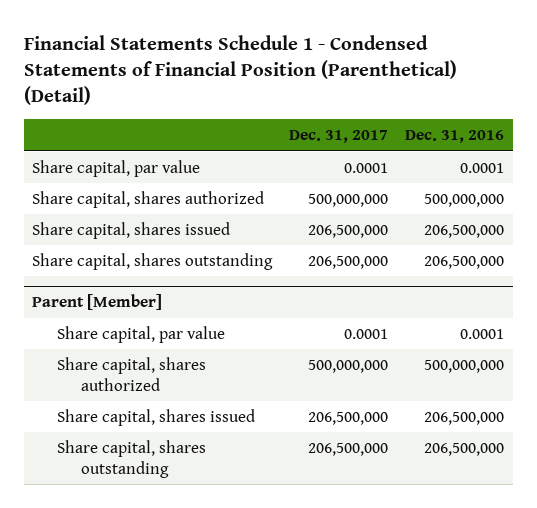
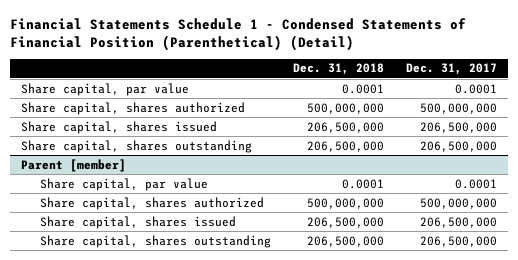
- | Dec. 31, 2017 | Dec. 31, 2016
+ | Dec. 31, 2018 | Dec. 31, 2017
- Parent [Member]
+ Parent [member]

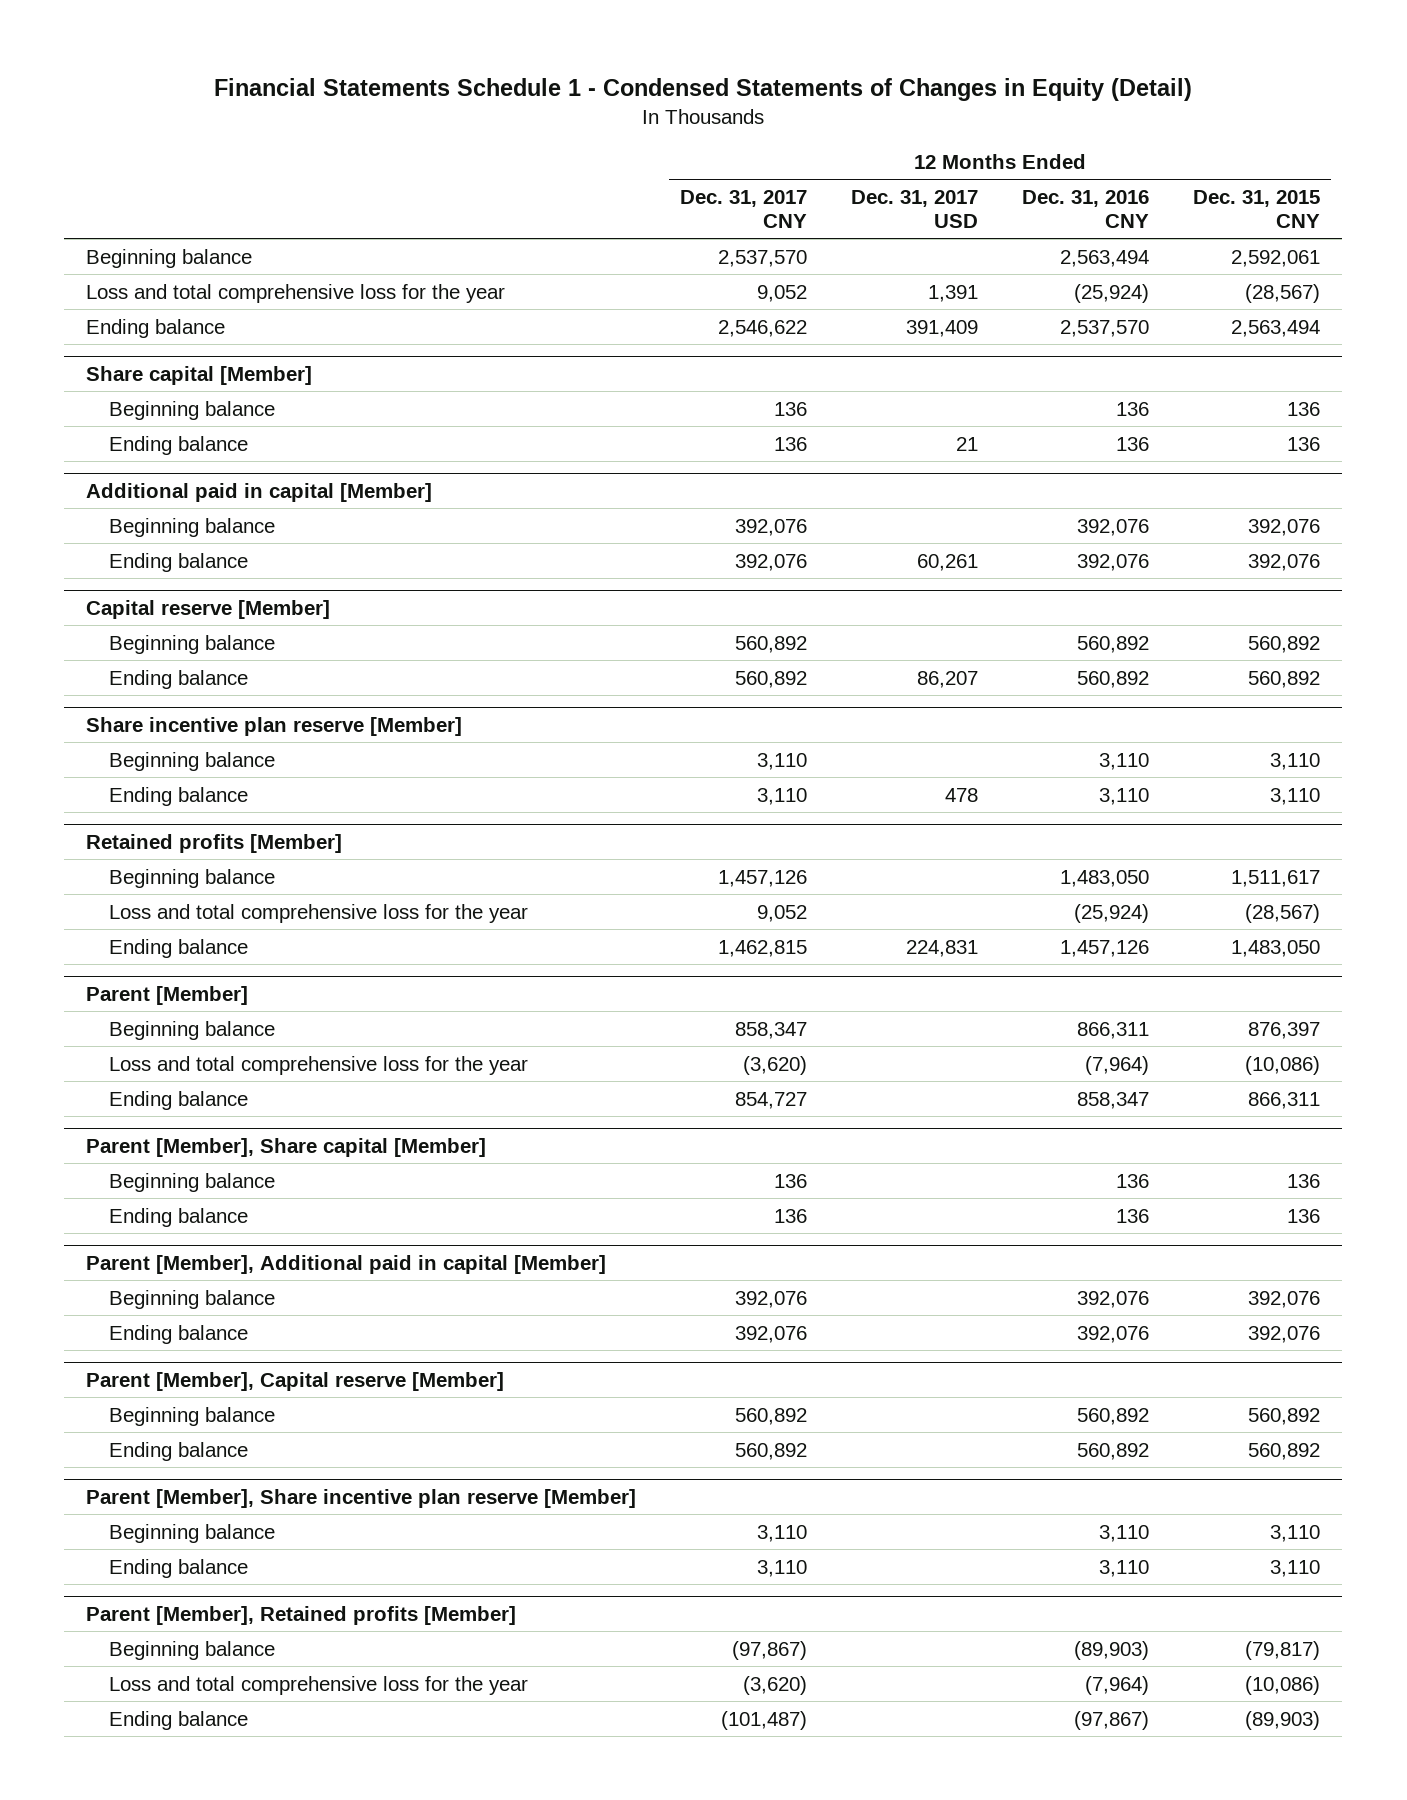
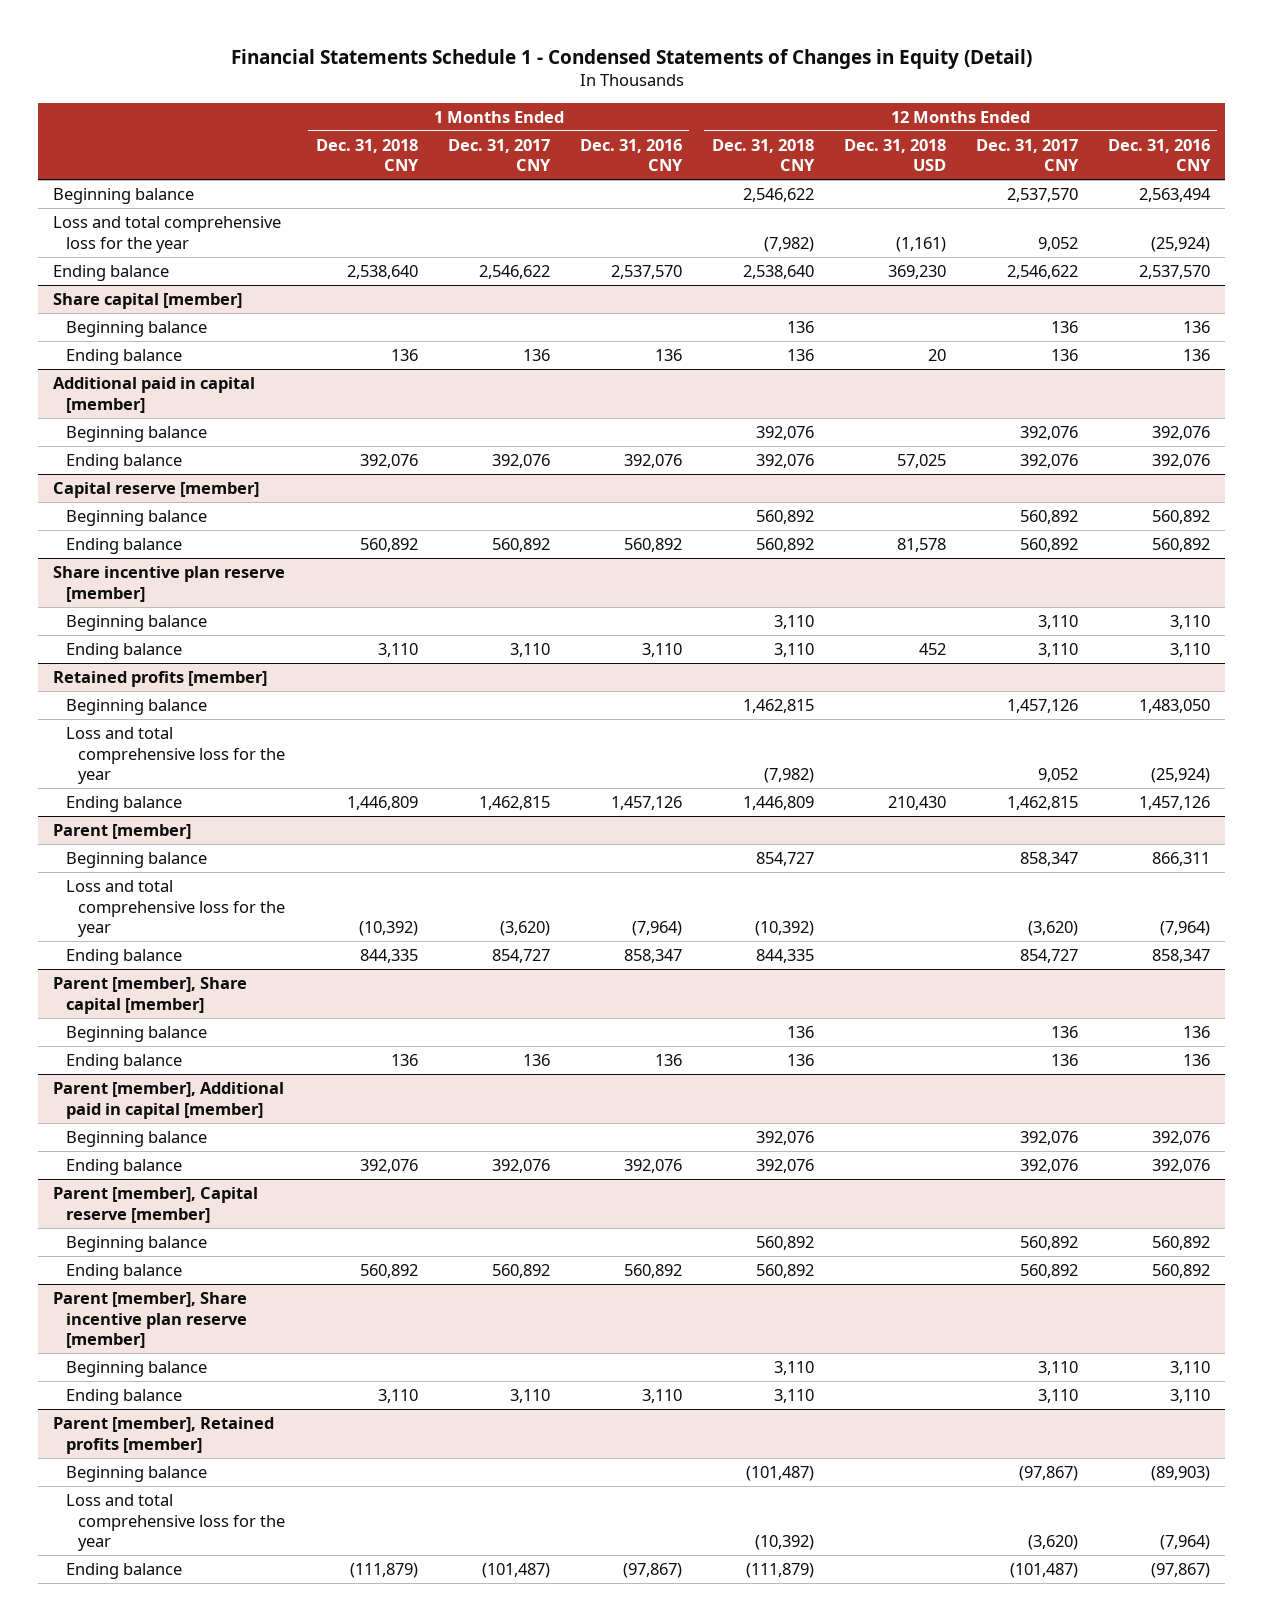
- | 12 Months Ended Dec. 31, 2017 CNY | 12 Months Ended Dec. 31, 2017 USD | 12 Months Ended Dec. 31, 2016 CNY | 12 Months Ended Dec. 31, 2015 CNY
+ | 1 Months Ended Dec. 31, 2018 CNY | 1 Months Ended Dec. 31, 2017 CNY | 1 Months Ended Dec. 31, 2016 CNY | 12 Months Ended Dec. 31, 2018 CNY | 12 Months Ended Dec. 31, 2018 USD | 12 Months Ended Dec. 31, 2017 CNY | 12 Months Ended Dec. 31, 2016 CNY
- Share capital [Member]
+ Share capital [member]
- Additional paid in capital [Member]
+ Additional paid in capital [member]
- Capital reserve [Member]
+ Capital reserve [member]
- Share incentive plan reserve [Member]
+ Share incentive plan reserve [member]
- Retained profits [Member]
+ Retained profits [member]
- Parent [Member]
+ Parent [member]
- Parent [Member], Share capital [Member]
+ Parent [member], Share capital [member]
- Parent [Member], Additional paid in capital [Member]
+ Parent [member], Additional paid in capital [member]
- Parent [Member], Capital reserve [Member]
+ Parent [member], Capital reserve [member]
- Parent [Member], Share incentive plan reserve [Member]
+ Parent [member], Share incentive plan reserve [member]
- Parent [Member], Retained profits [Member]
+ Parent [member], Retained profits [member]

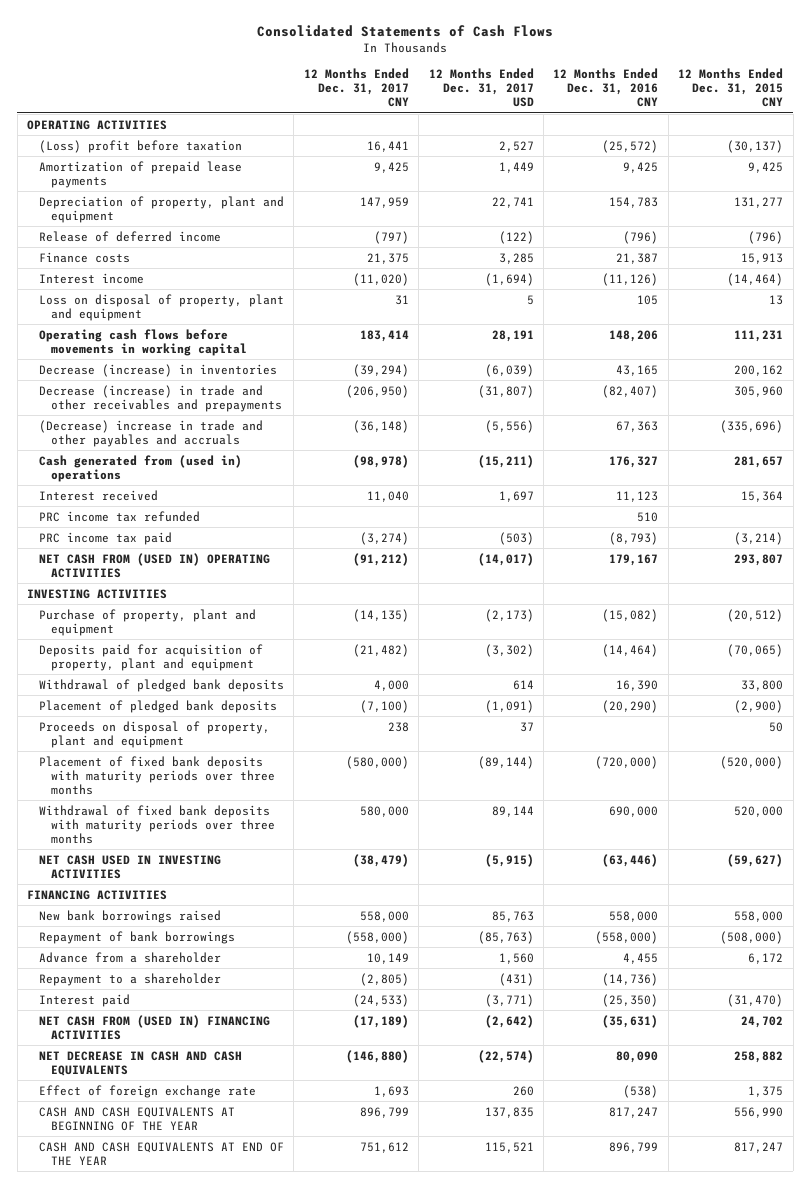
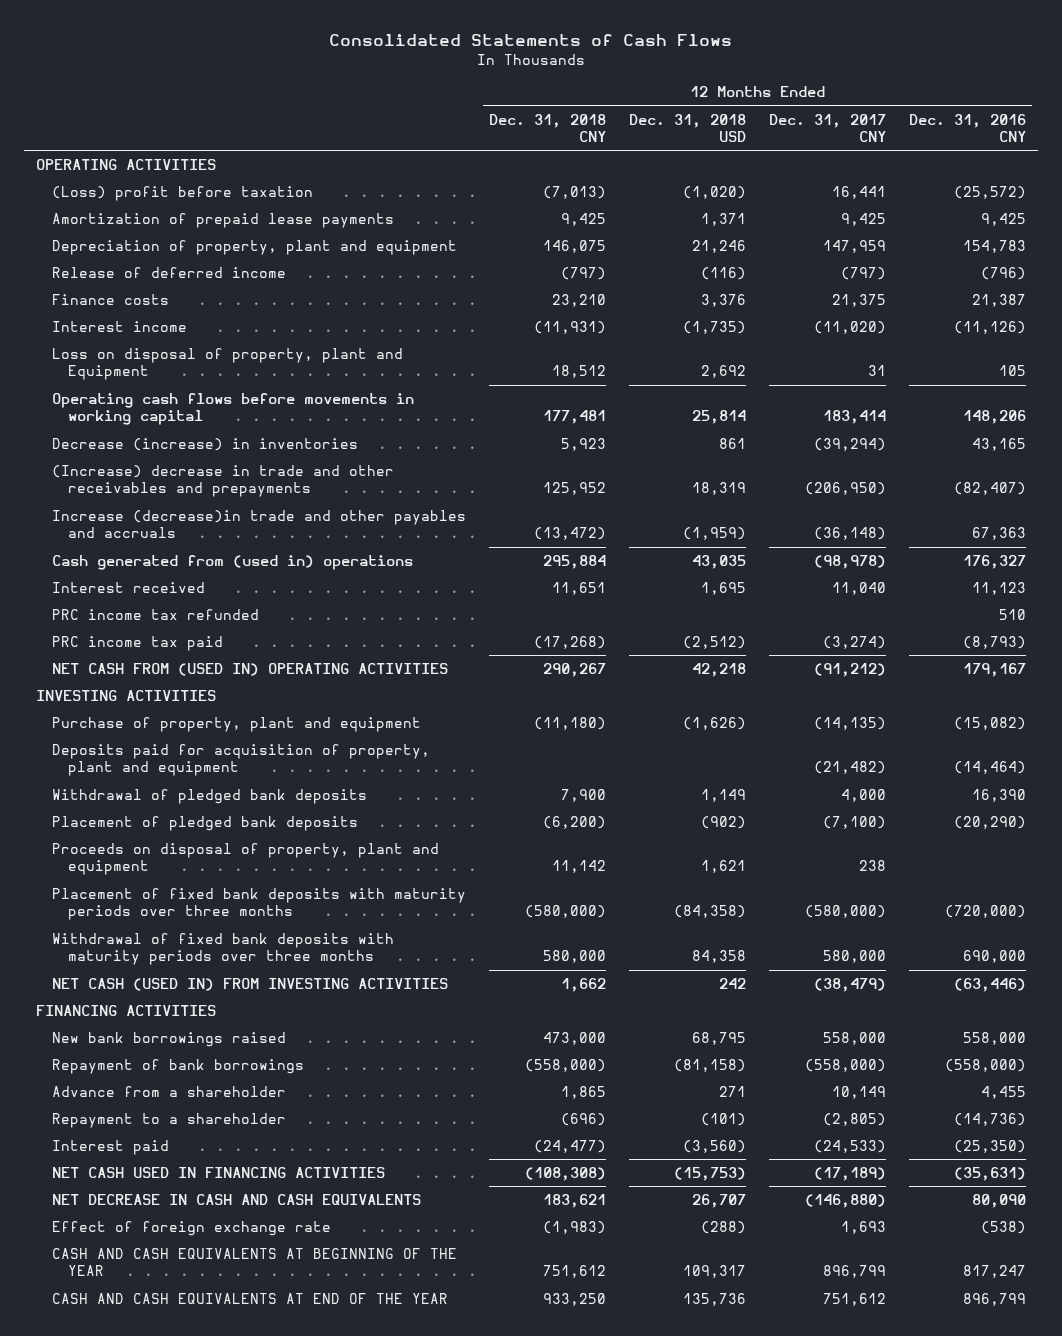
- | 12 Months Ended Dec. 31, 2017 CNY | 12 Months Ended Dec. 31, 2017 USD | 12 Months Ended Dec. 31, 2016 CNY | 12 Months Ended Dec. 31, 2015 CNY
+ | 12 Months Ended Dec. 31, 2018 CNY | 12 Months Ended Dec. 31, 2018 USD | 12 Months Ended Dec. 31, 2017 CNY | 12 Months Ended Dec. 31, 2016 CNY
- Loss on disposal of property, plant and equipment | 31 | 5 | 105 | 13
+ Loss on disposal of property, plant and Equipment | 18,512 | 2,692 | 31 | 105
- Decrease (increase) in trade and other receivables and prepayments | (206,950) | (31,807) | (82,407) | 305,960
- (Decrease) increase in trade and other payables and accruals | (36,148) | (5,556) | 67,363 | (335,696)
+ (Increase) decrease in trade and other receivables and prepayments | 125,952 | 18,319 | (206,950) | (82,407)
+ Increase (decrease)in trade and other payables and accruals | (13,472) | (1,959) | (36,148) | 67,363
- NET CASH USED IN INVESTING ACTIVITIES | (38,479) | (5,915) | (63,446) | (59,627)
+ NET CASH (USED IN) FROM INVESTING ACTIVITIES | 1,662 | 242 | (38,479) | (63,446)
- NET CASH FROM (USED IN) FINANCING ACTIVITIES | (17,189) | (2,642) | (35,631) | 24,702
+ NET CASH USED IN FINANCING ACTIVITIES | (108,308) | (15,753) | (17,189) | (35,631)

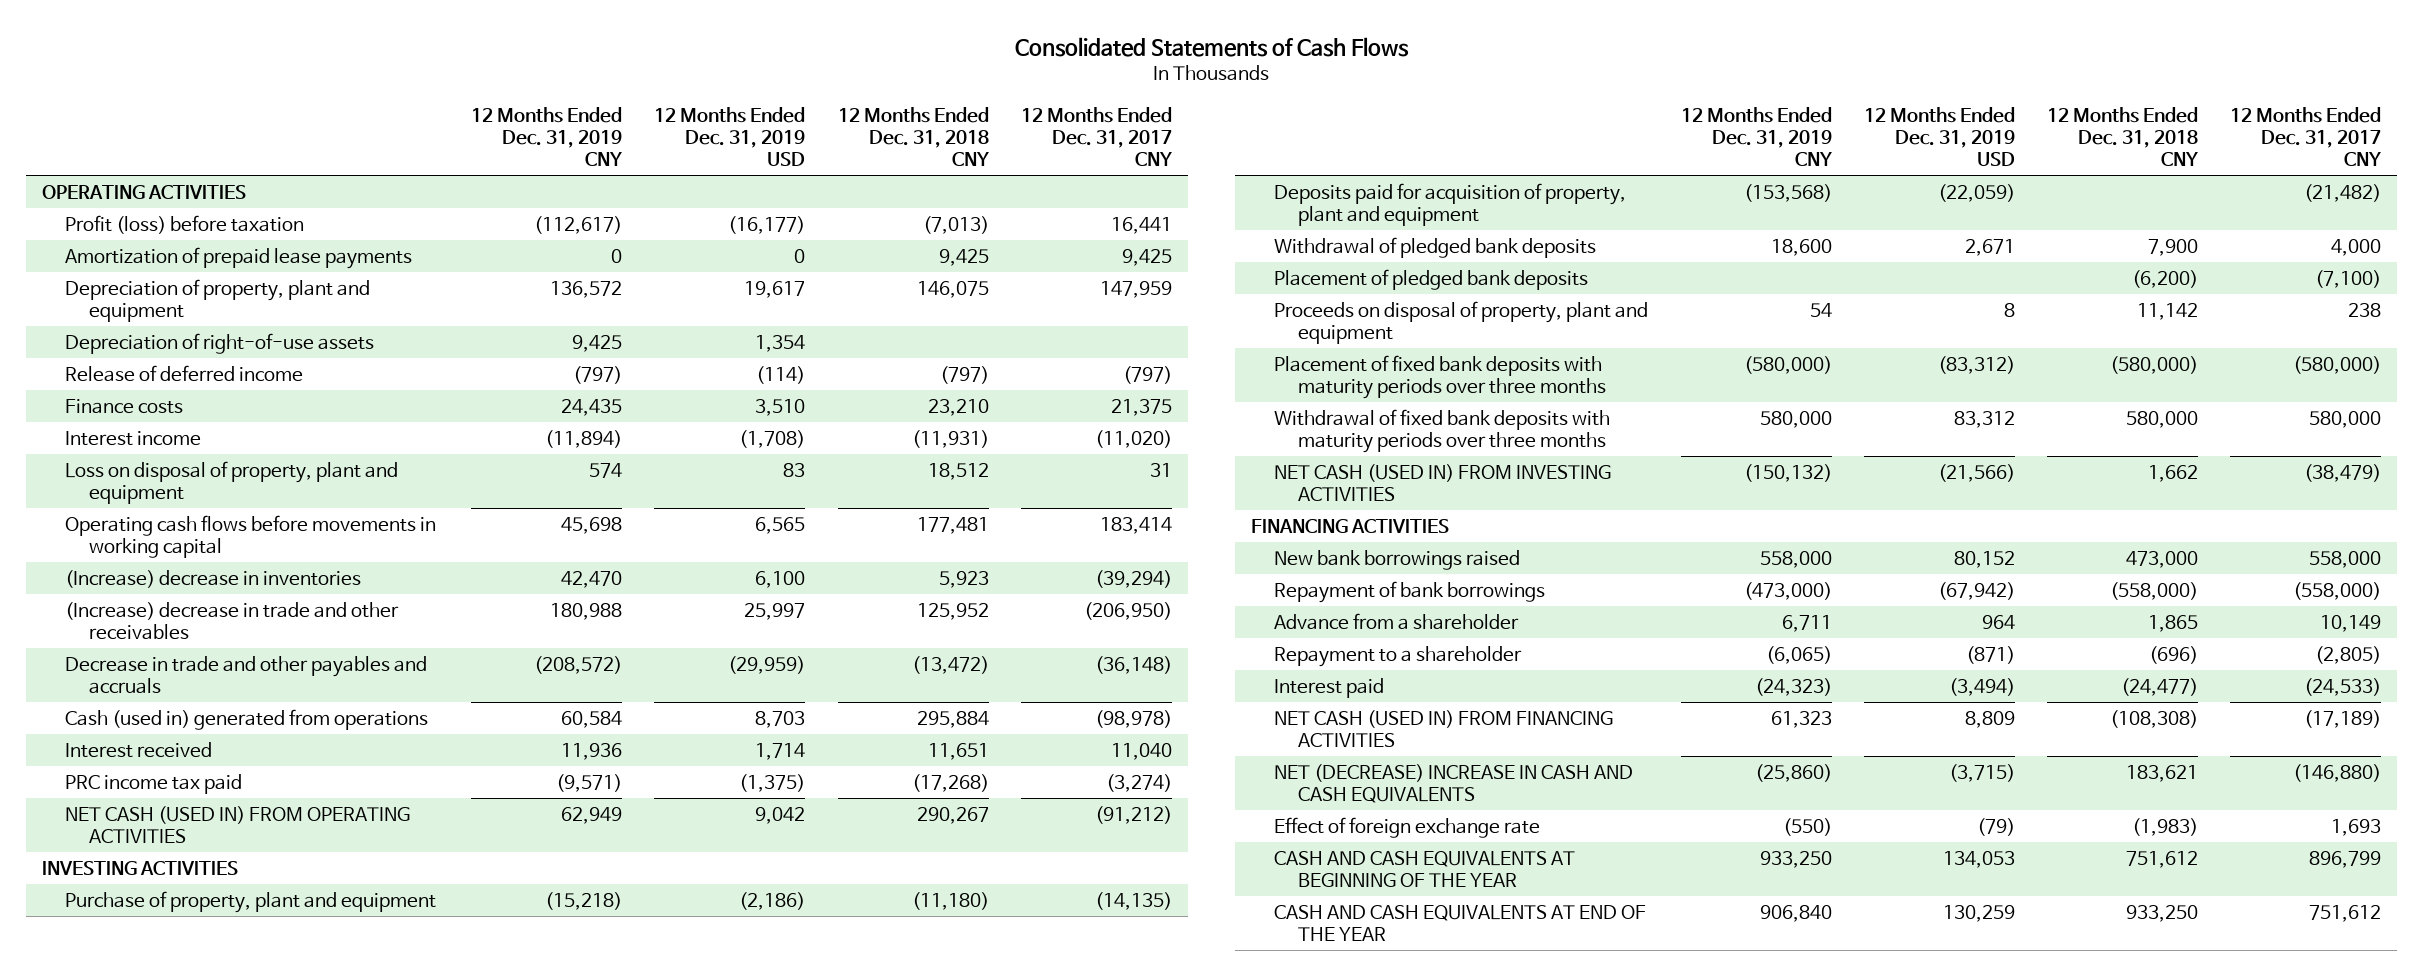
- | 12 Months Ended Dec. 31, 2018 CNY | 12 Months Ended Dec. 31, 2018 USD | 12 Months Ended Dec. 31, 2017 CNY | 12 Months Ended Dec. 31, 2016 CNY
+ | 12 Months Ended Dec. 31, 2019 CNY | 12 Months Ended Dec. 31, 2019 USD | 12 Months Ended Dec. 31, 2018 CNY | 12 Months Ended Dec. 31, 2017 CNY
- (Loss) profit before taxation | (7,013) | (1,020) | 16,441 | (25,572)
+ Profit (loss) before taxation | (112,617) | (16,177) | (7,013) | 16,441
+ Depreciation of right-of-use assets | 9,425 | 1,354 | |
- Loss on disposal of property, plant and Equipment | 18,512 | 2,692 | 31 | 105
+ Loss on disposal of property, plant and equipment | 574 | 83 | 18,512 | 31
- Decrease (increase) in inventories | 5,923 | 861 | (39,294) | 43,165
- (Increase) decrease in trade and other receivables and prepayments | 125,952 | 18,319 | (206,950) | (82,407)
- Increase (decrease)in trade and other payables and accruals | (13,472) | (1,959) | (36,148) | 67,363
- Cash generated from (used in) operations | 295,884 | 43,035 | (98,978) | 176,327
+ (Increase) decrease in inventories | 42,470 | 6,100 | 5,923 | (39,294)
+ (Increase) decrease in trade and other receivables | 180,988 | 25,997 | 125,952 | (206,950)
+ Decrease in trade and other payables and accruals | (208,572) | (29,959) | (13,472) | (36,148)
+ Cash (used in) generated from operations | 60,584 | 8,703 | 295,884 | (98,978)
- PRC income tax refunded | | | | 510
- NET CASH FROM (USED IN) OPERATING ACTIVITIES | 290,267 | 42,218 | (91,212) | 179,167
+ NET CASH (USED IN) FROM OPERATING ACTIVITIES | 62,949 | 9,042 | 290,267 | (91,212)
- NET CASH USED IN FINANCING ACTIVITIES | (108,308) | (15,753) | (17,189) | (35,631)
- NET DECREASE IN CASH AND CASH EQUIVALENTS | 183,621 | 26,707 | (146,880) | 80,090
+ NET CASH (USED IN) FROM FINANCING ACTIVITIES | 61,323 | 8,809 | (108,308) | (17,189)
+ NET (DECREASE) INCREASE IN CASH AND CASH EQUIVALENTS | (25,860) | (3,715) | 183,621 | (146,880)

